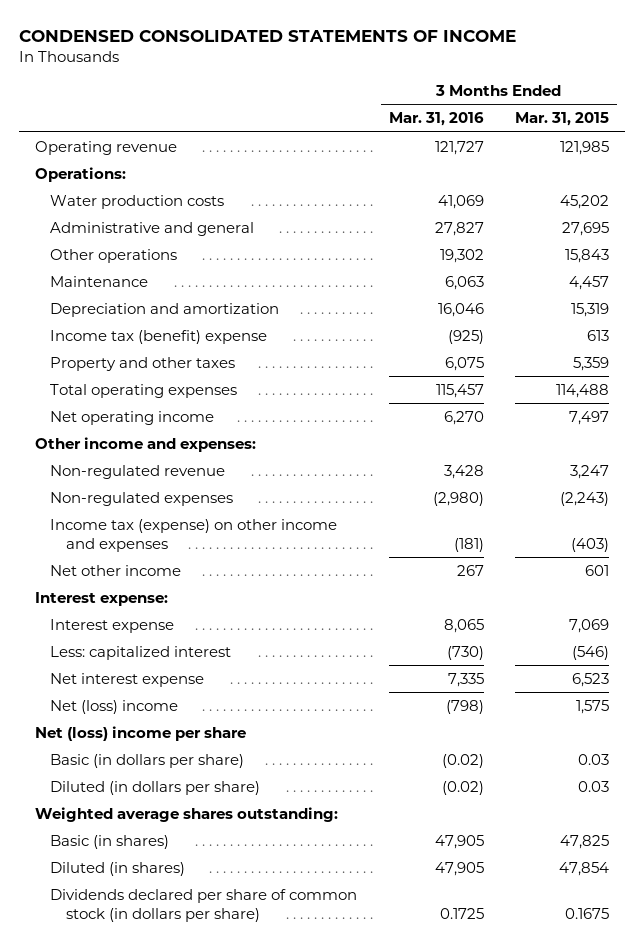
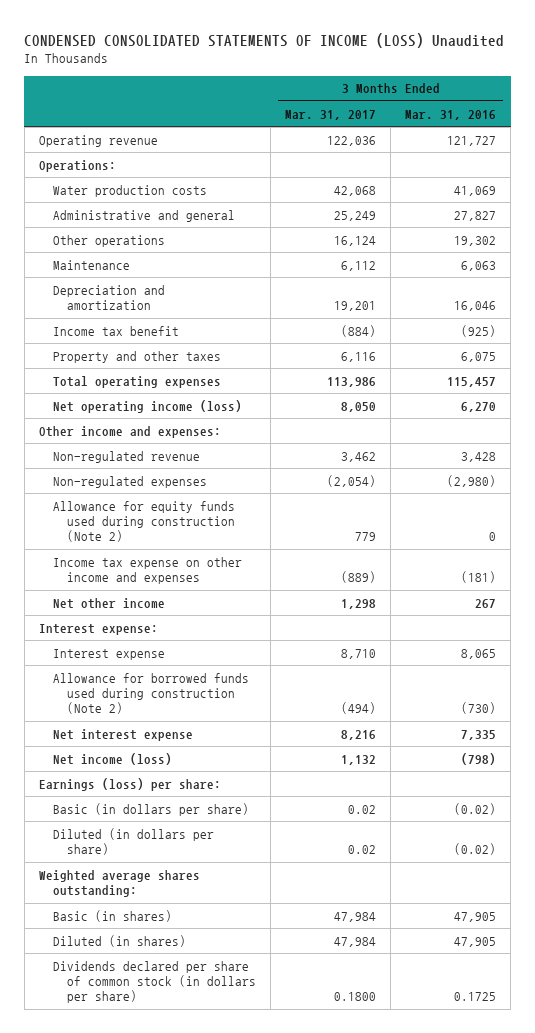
- CONDENSED CONSOLIDATED STATEMENTS OF INCOME
+ CONDENSED CONSOLIDATED STATEMENTS OF INCOME (LOSS) Unaudited
- | 3 Months Ended Mar. 31, 2016 | 3 Months Ended Mar. 31, 2015
+ | 3 Months Ended Mar. 31, 2017 | 3 Months Ended Mar. 31, 2016
- Income tax (benefit) expense | (925) | 613
+ Income tax benefit | (884) | (925)
- Net operating income | 6,270 | 7,497
+ Net operating income (loss) | 8,050 | 6,270
- Income tax (expense) on other income and expenses | (181) | (403)
+ Allowance for equity funds used during construction (Note 2) | 779 | 0
+ Income tax expense on other income and expenses | (889) | (181)
- Less: capitalized interest | (730) | (546)
+ Allowance for borrowed funds used during construction (Note 2) | (494) | (730)
- Net (loss) income | (798) | 1,575
- Net (loss) income per share
+ Net income (loss) | 1,132 | (798)
+ Earnings (loss) per share:

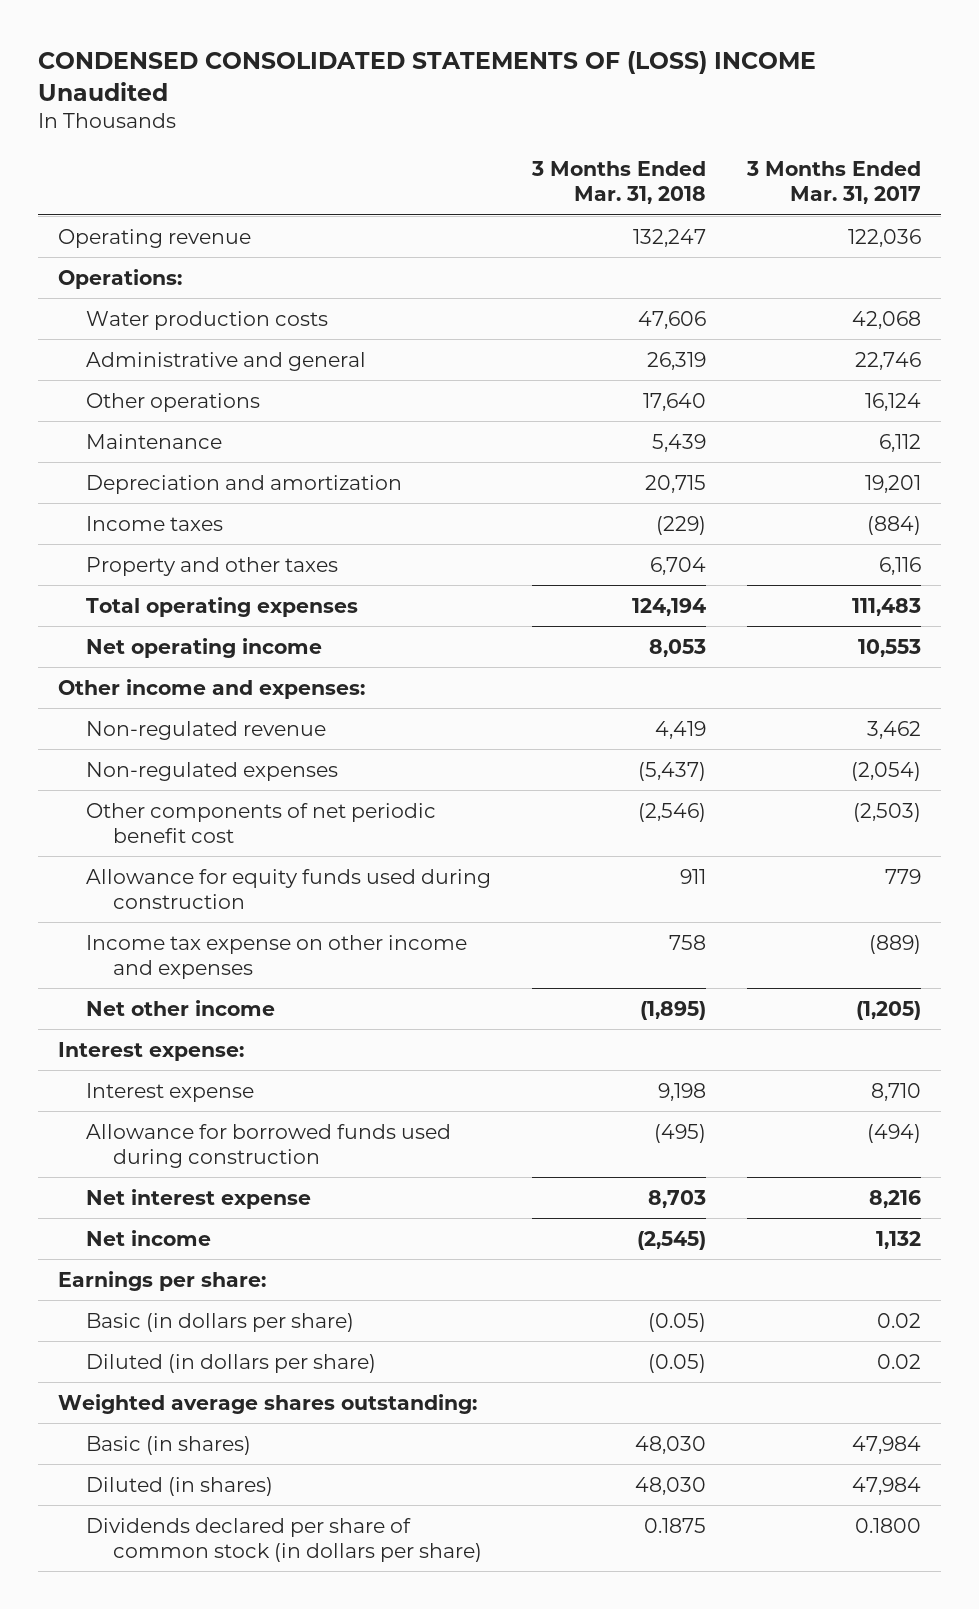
- CONDENSED CONSOLIDATED STATEMENTS OF INCOME (LOSS) Unaudited
+ CONDENSED CONSOLIDATED STATEMENTS OF (LOSS) INCOME Unaudited
- | 3 Months Ended Mar. 31, 2017 | 3 Months Ended Mar. 31, 2016
+ | 3 Months Ended Mar. 31, 2018 | 3 Months Ended Mar. 31, 2017
- Administrative and general | 25,249 | 27,827
+ Administrative and general | 26,319 | 22,746
- Income tax benefit | (884) | (925)
+ Income taxes | (229) | (884)
- Total operating expenses | 113,986 | 115,457
- Net operating income (loss) | 8,050 | 6,270
+ Total operating expenses | 124,194 | 111,483
+ Net operating income | 8,053 | 10,553
- Allowance for equity funds used during construction (Note 2) | 779 | 0
+ Other components of net periodic benefit cost | (2,546) | (2,503)
+ Allowance for equity funds used during construction | 911 | 779
- Net other income | 1,298 | 267
+ Net other income | (1,895) | (1,205)
- Allowance for borrowed funds used during construction (Note 2) | (494) | (730)
+ Allowance for borrowed funds used during construction | (495) | (494)
- Net income (loss) | 1,132 | (798)
- Earnings (loss) per share:
+ Net income | (2,545) | 1,132
+ Earnings per share:

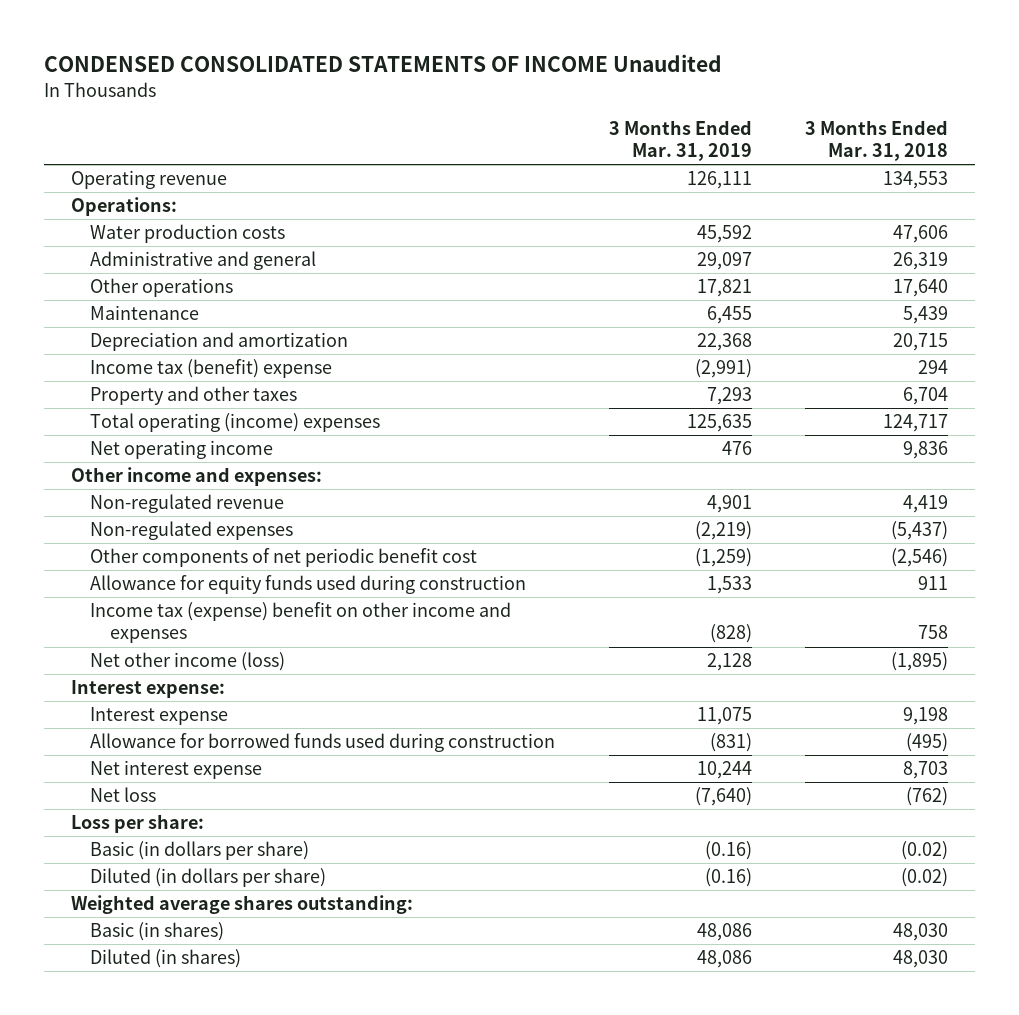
- CONDENSED CONSOLIDATED STATEMENTS OF (LOSS) INCOME Unaudited
+ CONDENSED CONSOLIDATED STATEMENTS OF INCOME Unaudited
- | 3 Months Ended Mar. 31, 2018 | 3 Months Ended Mar. 31, 2017
+ | 3 Months Ended Mar. 31, 2019 | 3 Months Ended Mar. 31, 2018
- Operating revenue | 132,247 | 122,036
+ Operating revenue | 126,111 | 134,553
- Income taxes | (229) | (884)
+ Income tax (benefit) expense | (2,991) | 294
- Total operating expenses | 124,194 | 111,483
- Net operating income | 8,053 | 10,553
+ Total operating (income) expenses | 125,635 | 124,717
+ Net operating income | 476 | 9,836
- Income tax expense on other income and expenses | 758 | (889)
- Net other income | (1,895) | (1,205)
+ Income tax (expense) benefit on other income and expenses | (828) | 758
+ Net other income (loss) | 2,128 | (1,895)
- Net income | (2,545) | 1,132
- Earnings per share:
- Basic (in dollars per share) | (0.05) | 0.02
- Diluted (in dollars per share) | (0.05) | 0.02
+ Net loss | (7,640) | (762)
+ Loss per share:
+ Basic (in dollars per share) | (0.16) | (0.02)
+ Diluted (in dollars per share) | (0.16) | (0.02)
- Dividends declared per share of common stock (in dollars per share) | 0.1875 | 0.1800

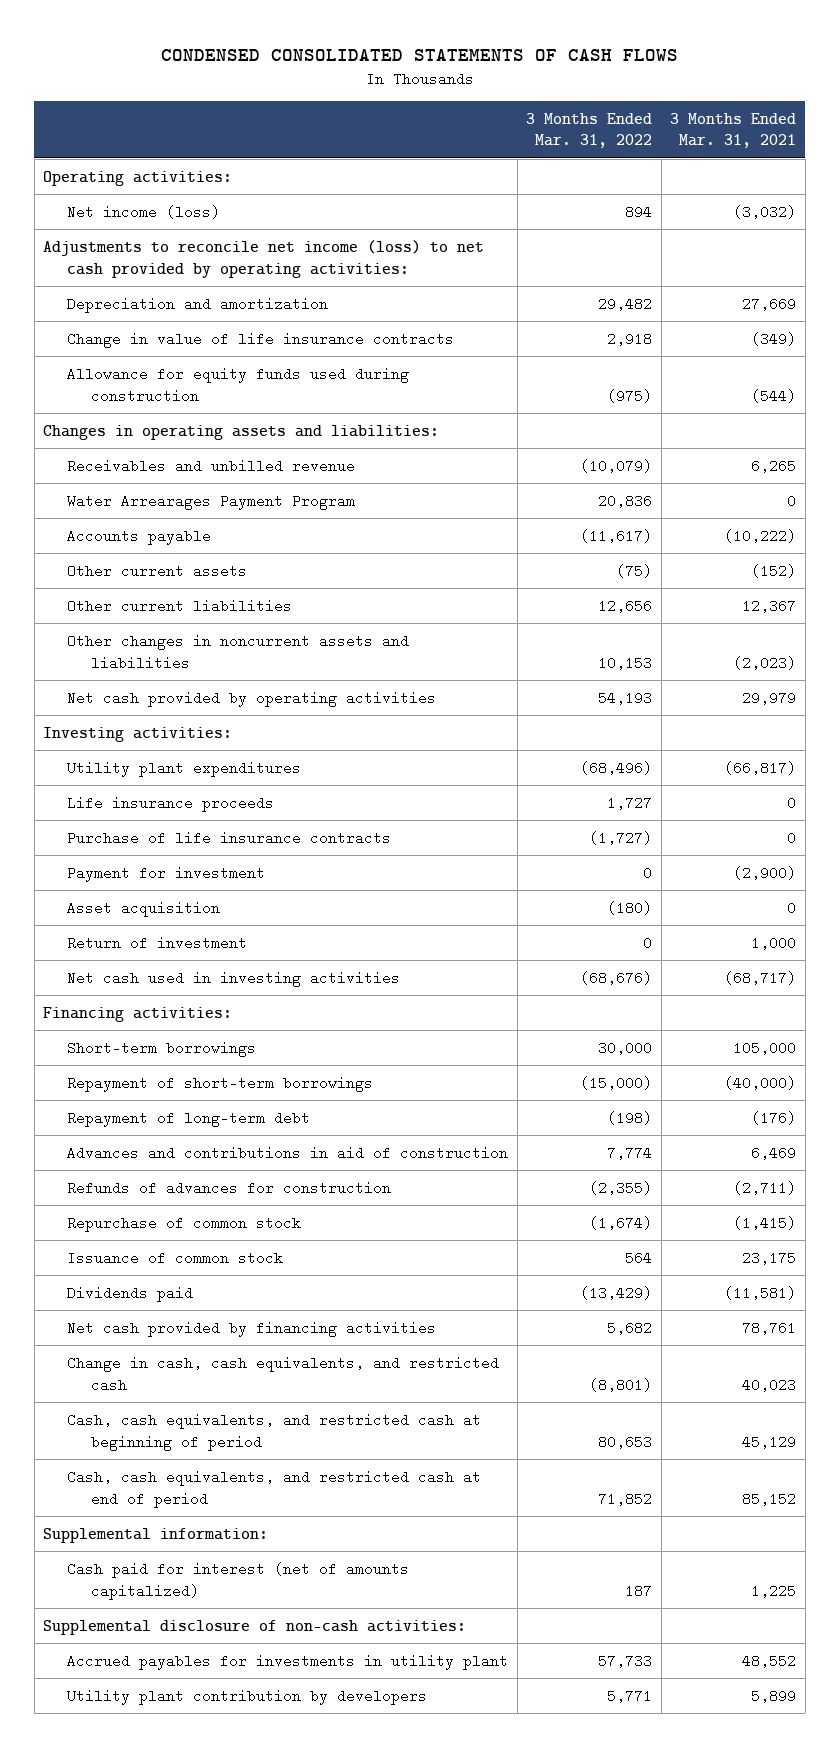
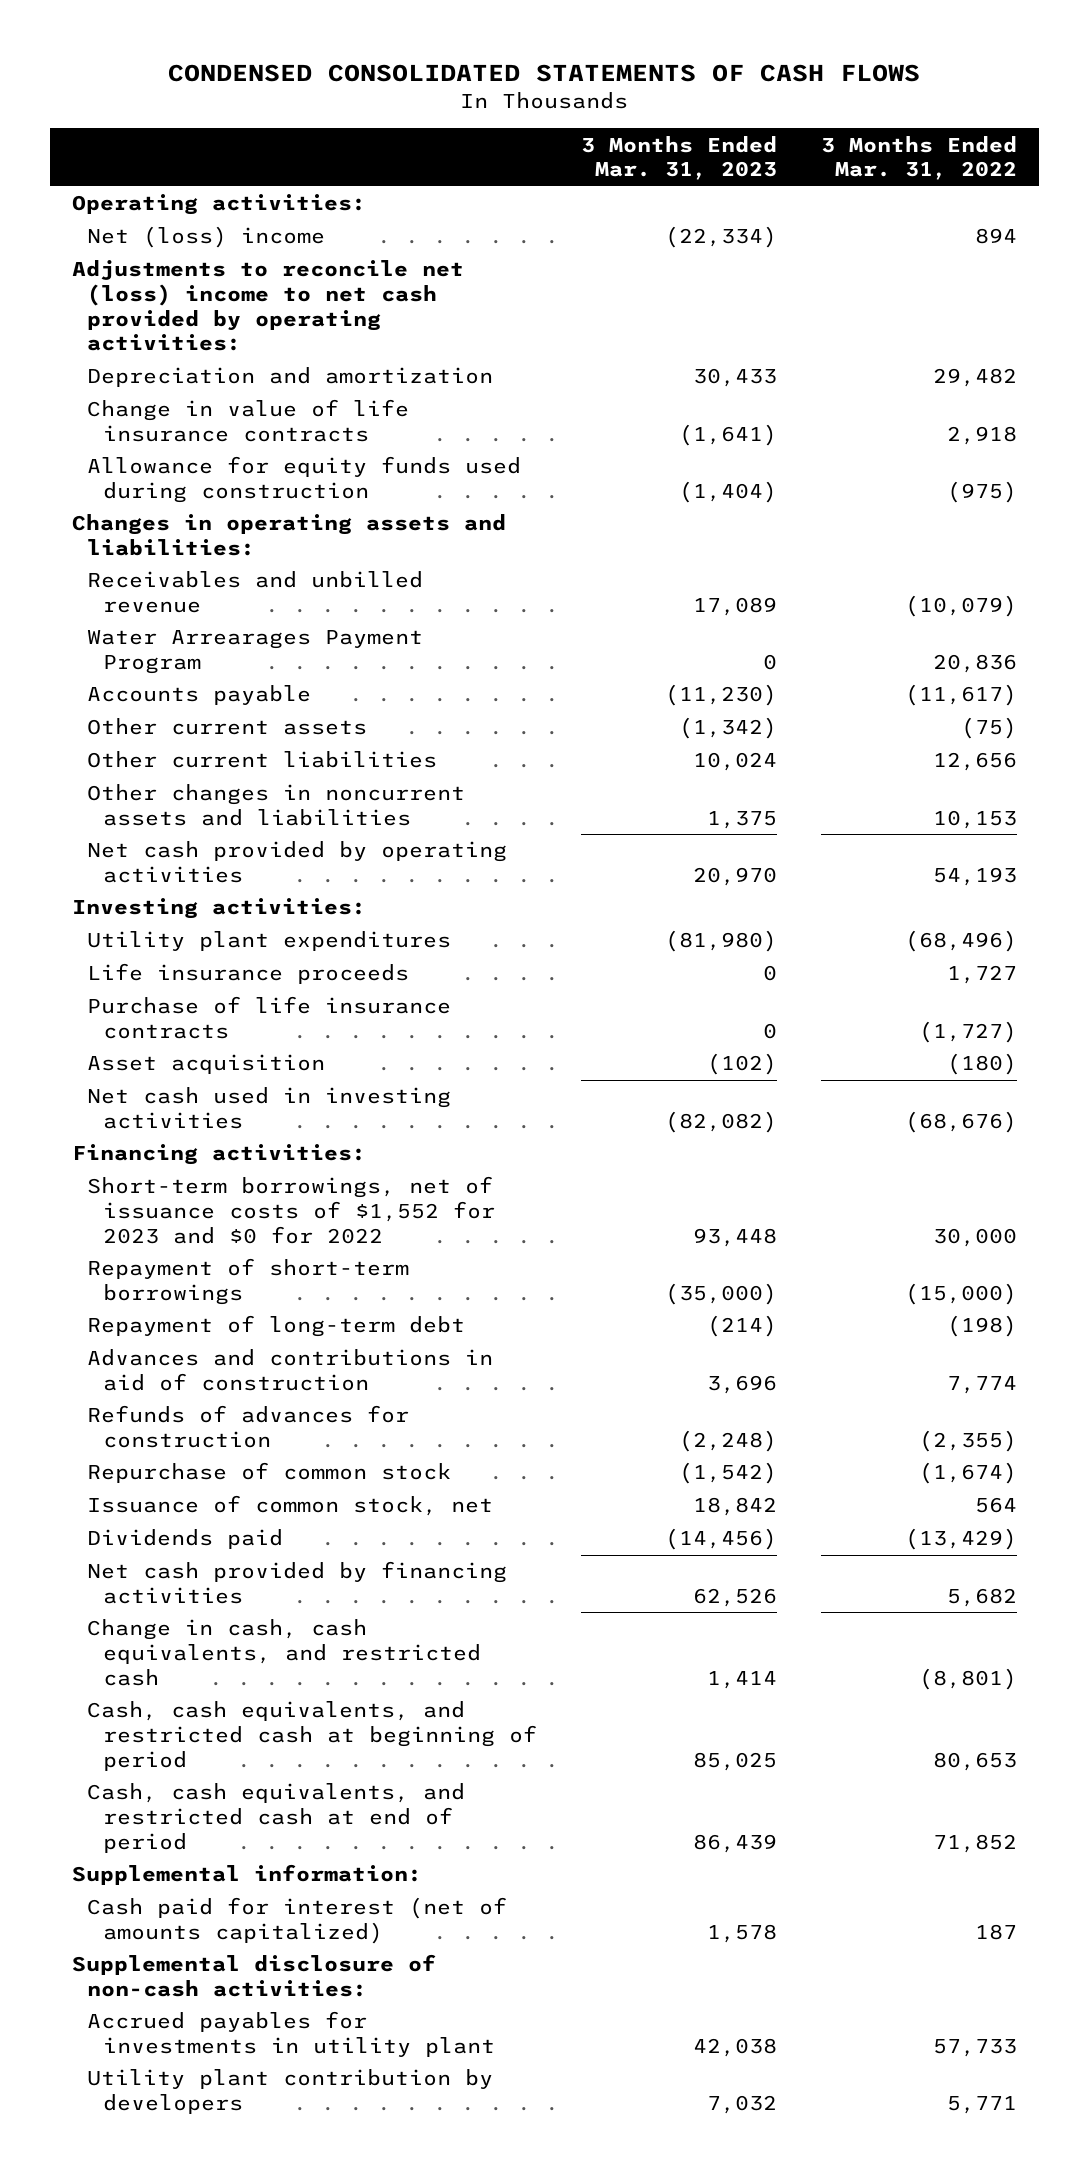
- | 3 Months Ended Mar. 31, 2022 | 3 Months Ended Mar. 31, 2021
+ | 3 Months Ended Mar. 31, 2023 | 3 Months Ended Mar. 31, 2022
- Net income (loss) | 894 | (3,032)
- Adjustments to reconcile net income (loss) to net cash provided by operating activities:
+ Net (loss) income | (22,334) | 894
+ Adjustments to reconcile net (loss) income to net cash provided by operating activities:
- Payment for investment | 0 | (2,900)
- Return of investment | 0 | 1,000
- Short-term borrowings | 30,000 | 105,000
+ Short-term borrowings, net of issuance costs of $1,552 for 2023 and $0 for 2022 | 93,448 | 30,000
- Issuance of common stock | 564 | 23,175
+ Issuance of common stock, net | 18,842 | 564

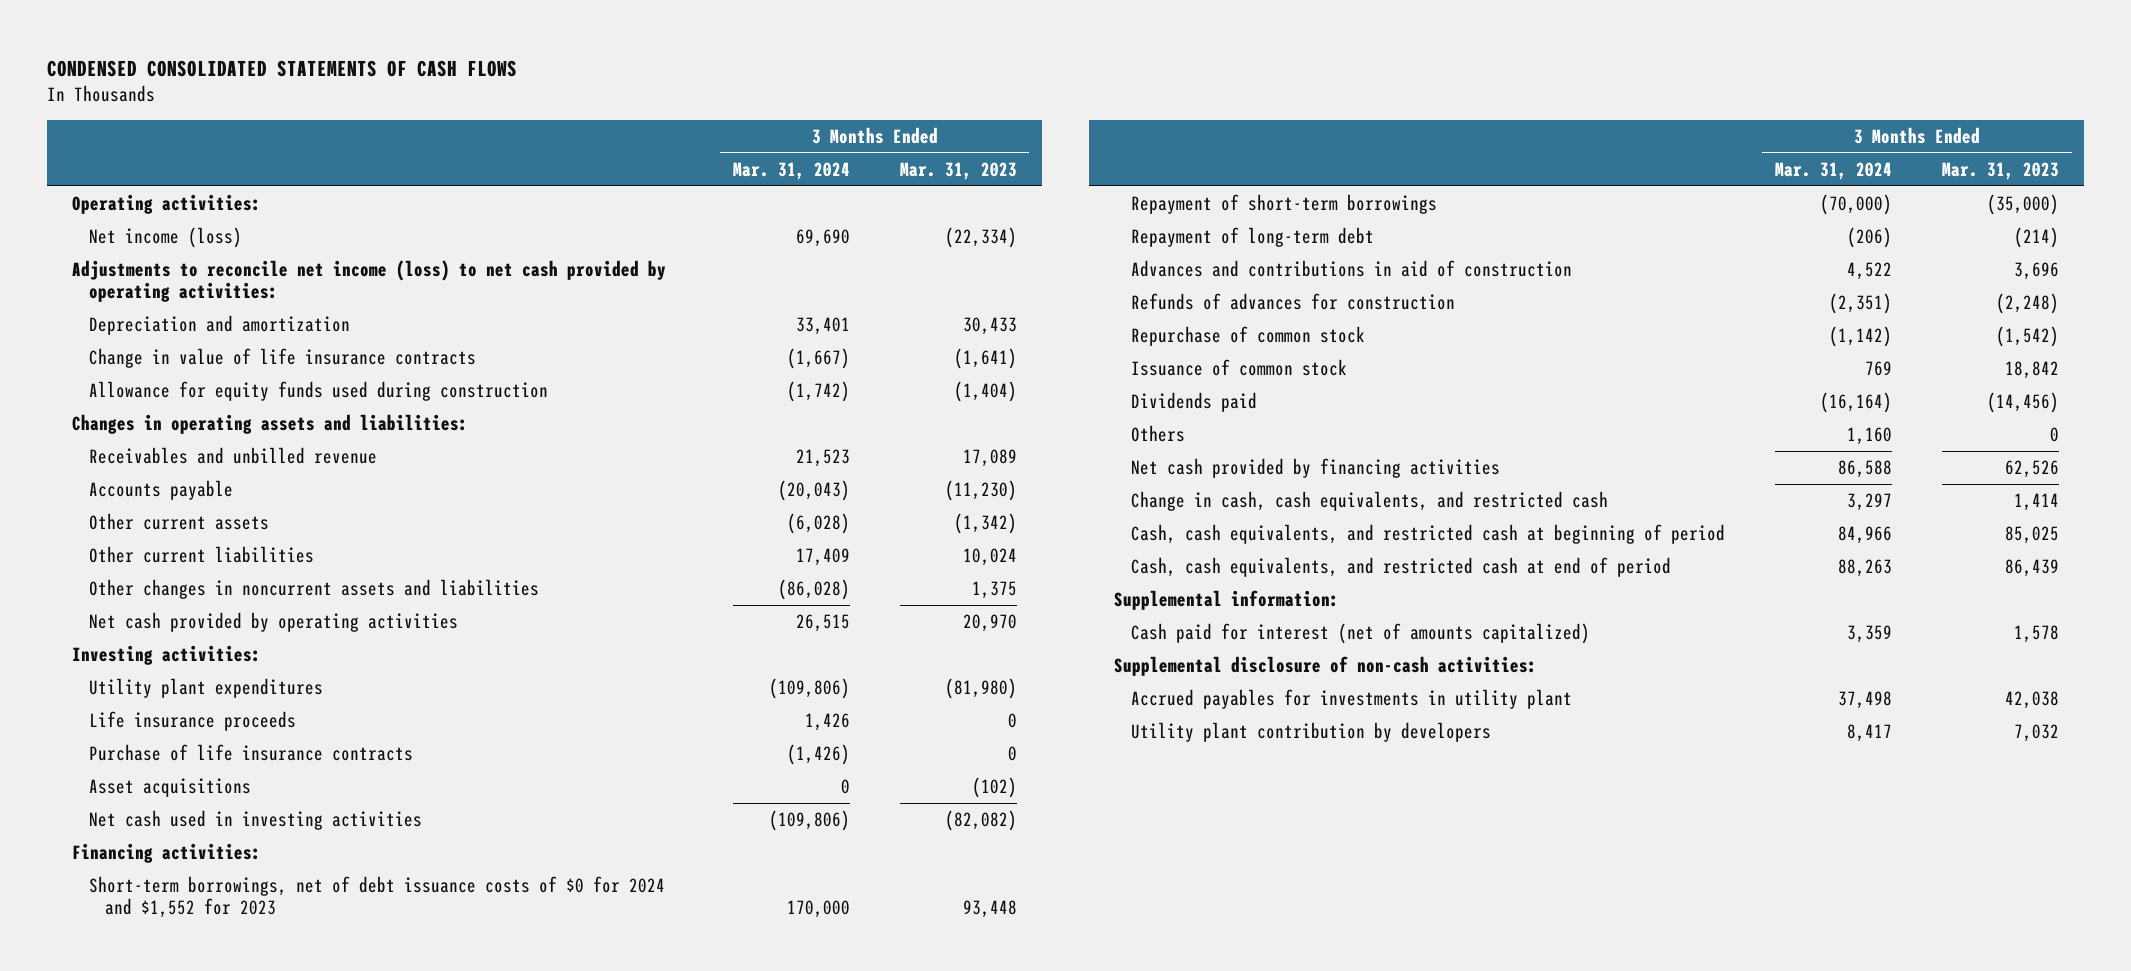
- | 3 Months Ended Mar. 31, 2023 | 3 Months Ended Mar. 31, 2022
+ | 3 Months Ended Mar. 31, 2024 | 3 Months Ended Mar. 31, 2023
- Net (loss) income | (22,334) | 894
- Adjustments to reconcile net (loss) income to net cash provided by operating activities:
+ Net income (loss) | 69,690 | (22,334)
+ Adjustments to reconcile net income (loss) to net cash provided by operating activities:
- Water Arrearages Payment Program | 0 | 20,836
- Asset acquisition | (102) | (180)
+ Asset acquisitions | 0 | (102)
- Short-term borrowings, net of issuance costs of $1,552 for 2023 and $0 for 2022 | 93,448 | 30,000
+ Short-term borrowings, net of debt issuance costs of $0 for 2024 and $1,552 for 2023 | 170,000 | 93,448
- Issuance of common stock, net | 18,842 | 564
+ Issuance of common stock | 769 | 18,842
+ Others | 1,160 | 0

